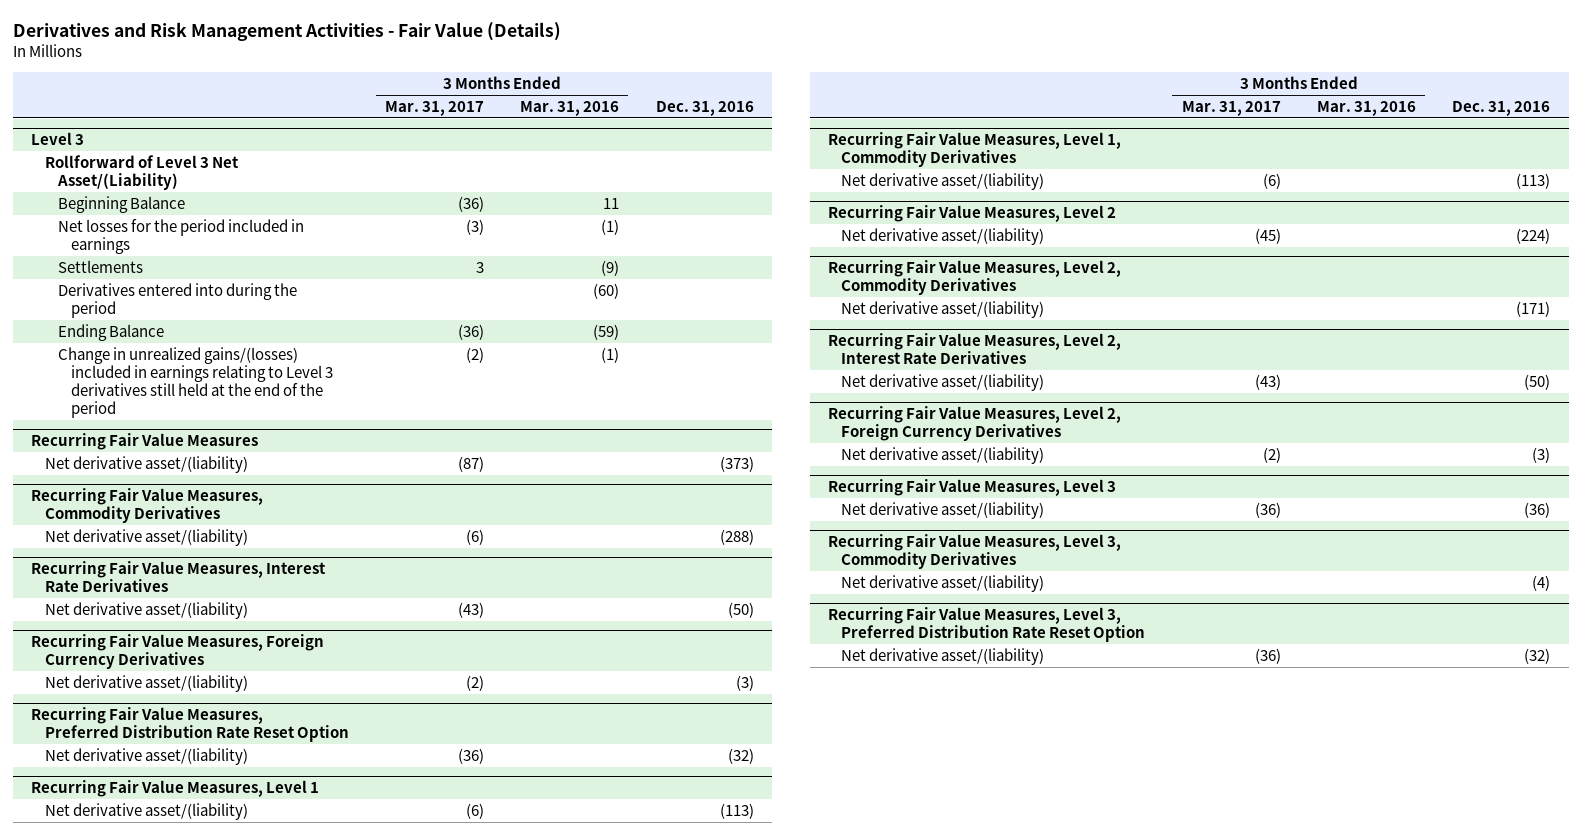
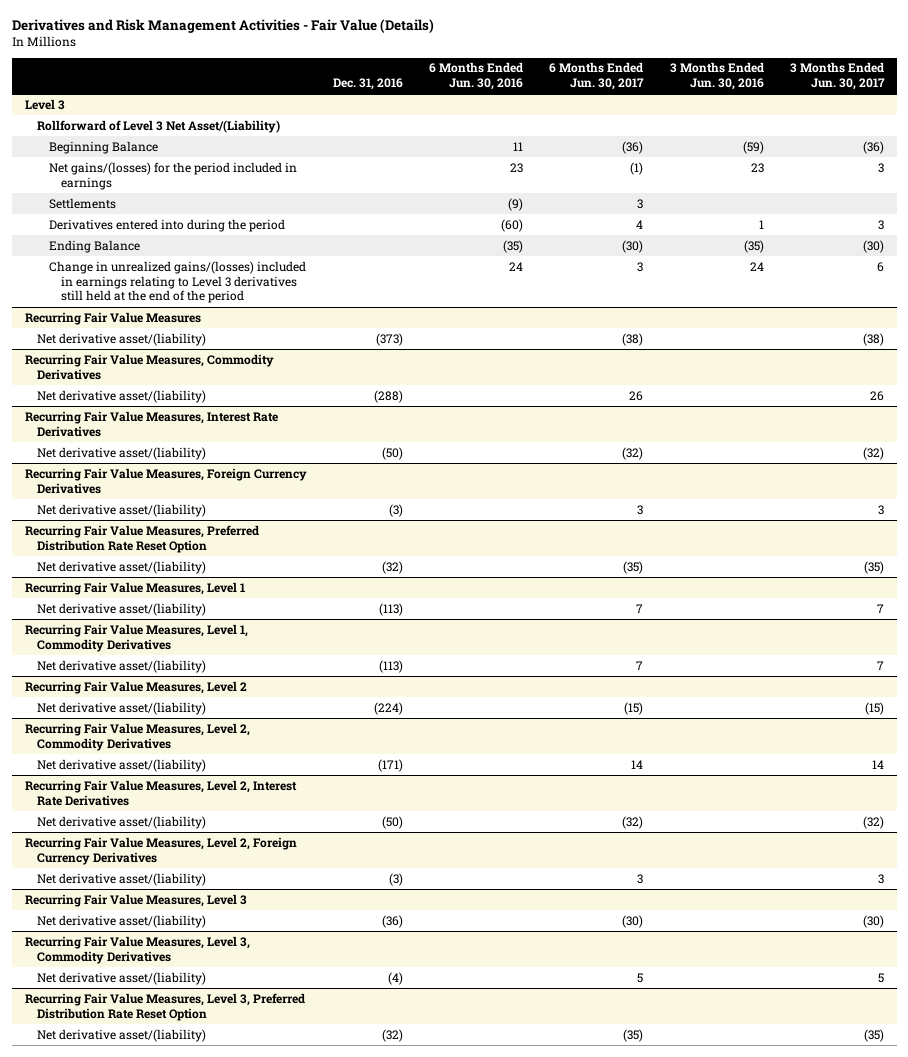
- | 3 Months Ended Mar. 31, 2017 | 3 Months Ended Mar. 31, 2016 | Dec. 31, 2016
+ | Dec. 31, 2016 | 6 Months Ended Jun. 30, 2016 | 6 Months Ended Jun. 30, 2017 | 3 Months Ended Jun. 30, 2016 | 3 Months Ended Jun. 30, 2017
@ Level 3
- Net losses for the period included in earnings | (3) | (1) |
+ Net gains/(losses) for the period included in earnings | | 23 | (1) | 23 | 3

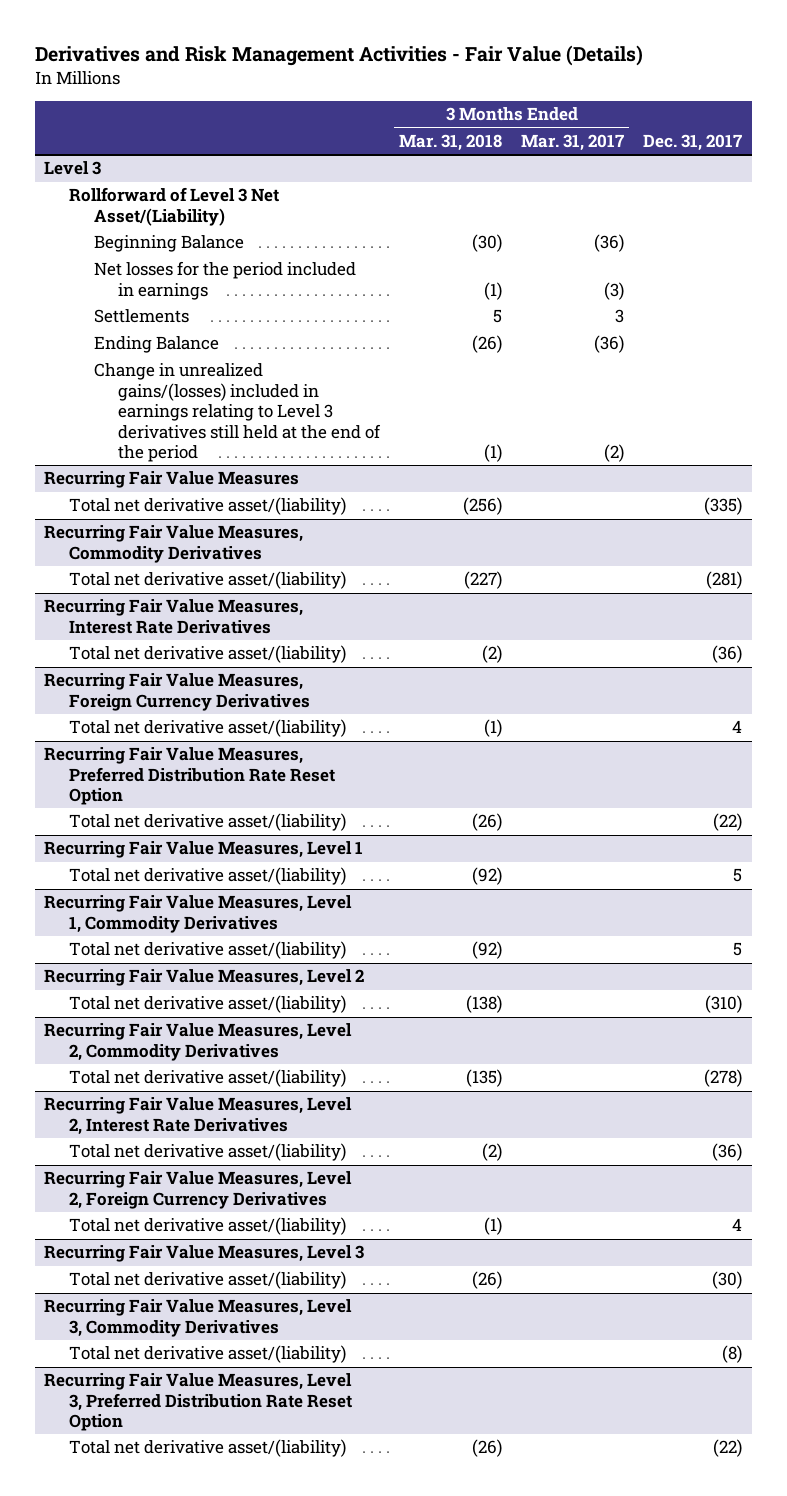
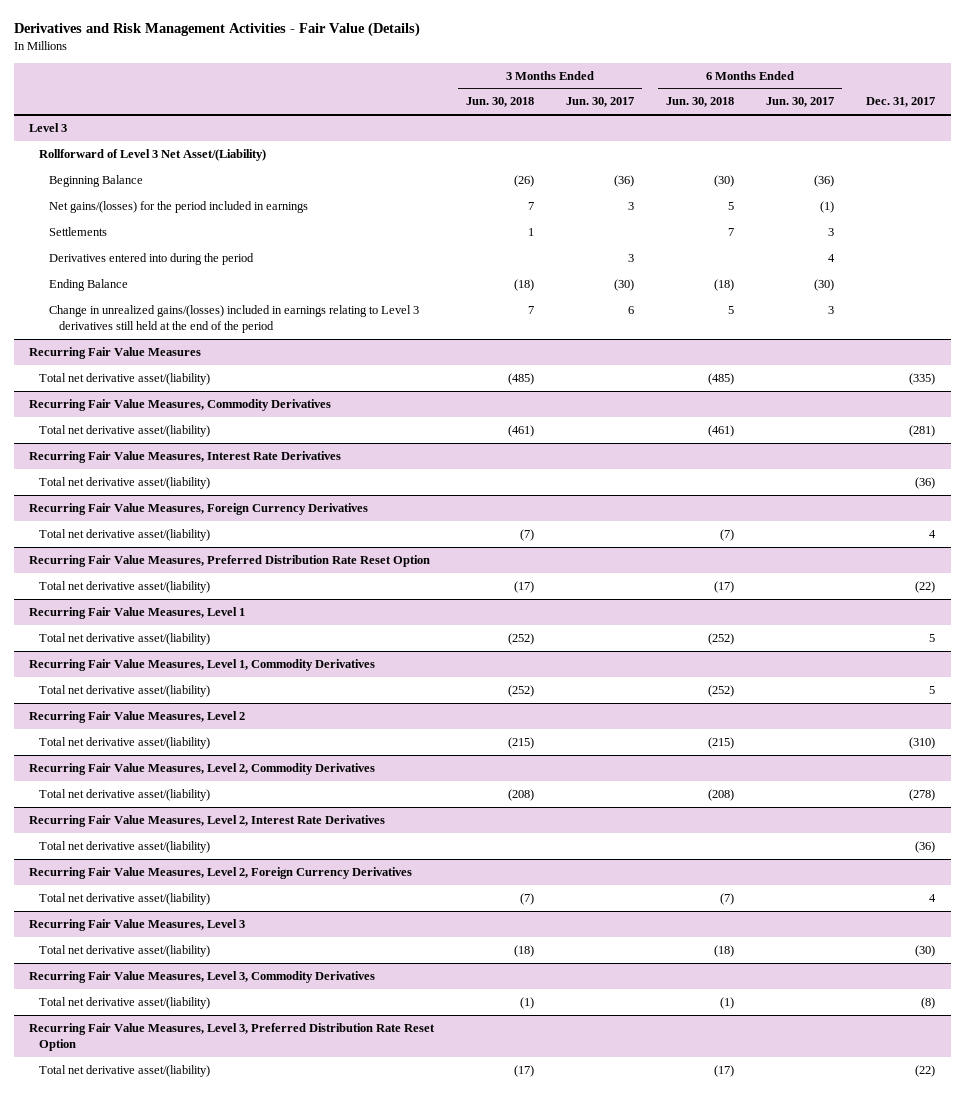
- | 3 Months Ended Mar. 31, 2018 | 3 Months Ended Mar. 31, 2017 | Dec. 31, 2017
+ | 3 Months Ended Jun. 30, 2018 | 3 Months Ended Jun. 30, 2017 | 6 Months Ended Jun. 30, 2018 | 6 Months Ended Jun. 30, 2017 | Dec. 31, 2017
@ Level 3
- Net losses for the period included in earnings | (1) | (3) |
+ Net gains/(losses) for the period included in earnings | 7 | 3 | 5 | (1) |
+ Derivatives entered into during the period | | 3 | | 4 |

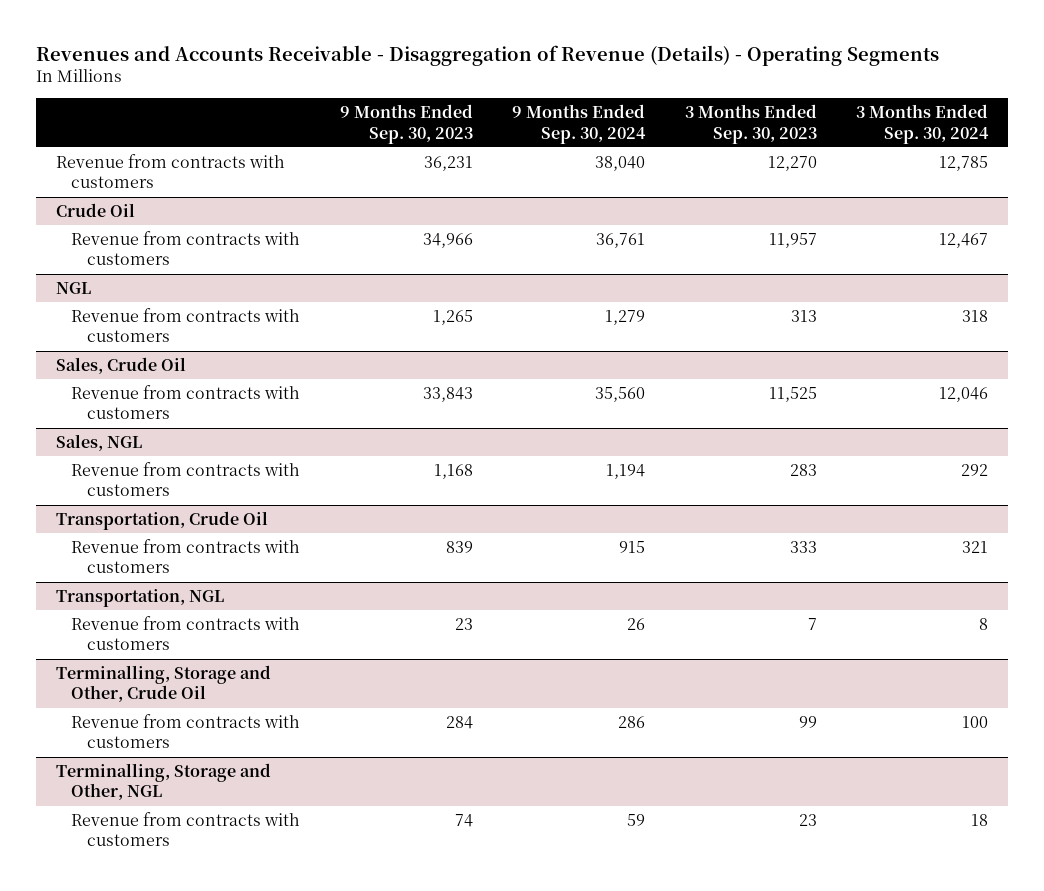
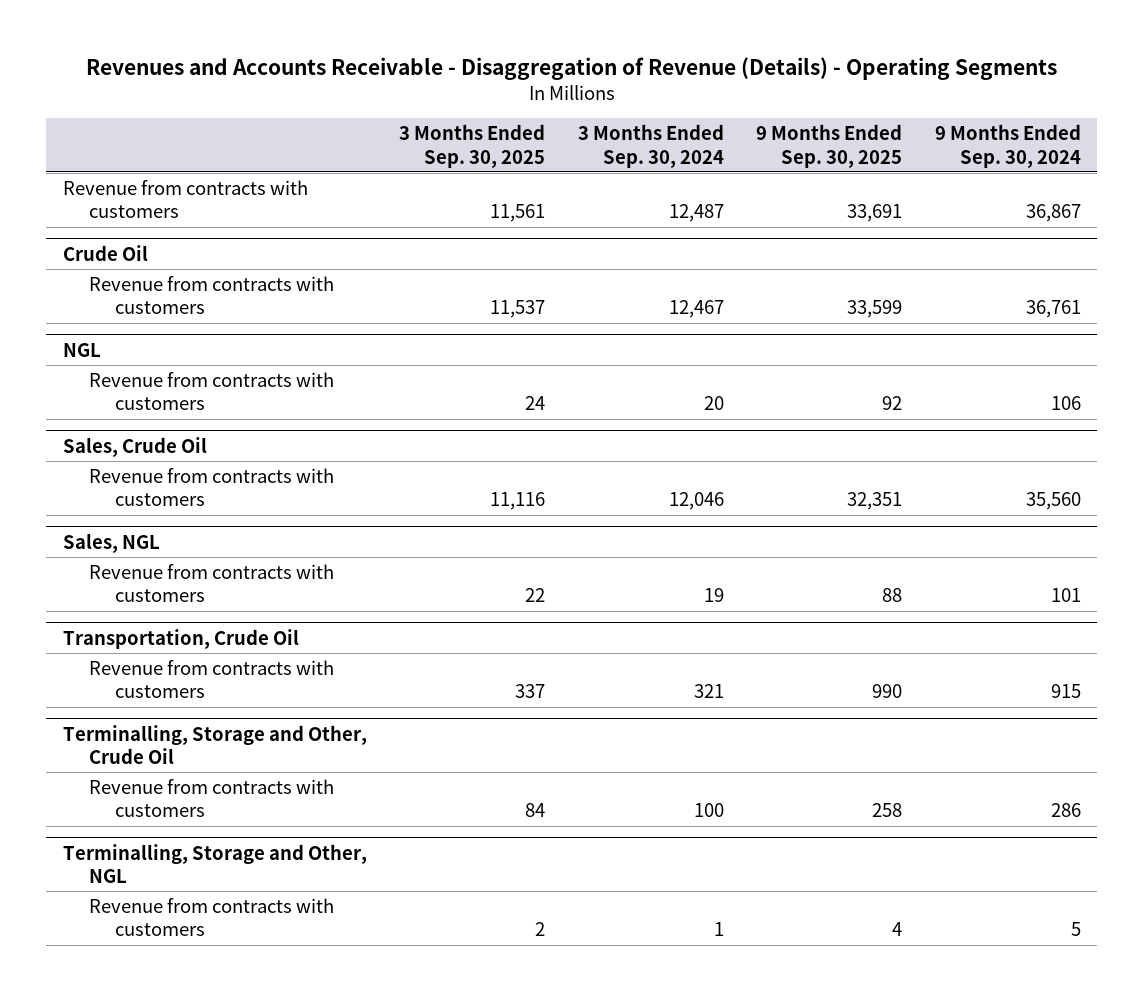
- | 9 Months Ended Sep. 30, 2023 | 9 Months Ended Sep. 30, 2024 | 3 Months Ended Sep. 30, 2023 | 3 Months Ended Sep. 30, 2024
+ | 3 Months Ended Sep. 30, 2025 | 3 Months Ended Sep. 30, 2024 | 9 Months Ended Sep. 30, 2025 | 9 Months Ended Sep. 30, 2024
- Revenue from contracts with customers | 36,231 | 38,040 | 12,270 | 12,785
+ Revenue from contracts with customers | 11,561 | 12,487 | 33,691 | 36,867
@ NGL
- Revenue from contracts with customers | 1,265 | 1,279 | 313 | 318
+ Revenue from contracts with customers | 24 | 20 | 92 | 106
@ Sales, NGL
- Revenue from contracts with customers | 1,168 | 1,194 | 283 | 292
+ Revenue from contracts with customers | 22 | 19 | 88 | 101
- Transportation, NGL
- Revenue from contracts with customers | 23 | 26 | 7 | 8
@ Terminalling, Storage and Other, NGL
- Revenue from contracts with customers | 74 | 59 | 23 | 18
+ Revenue from contracts with customers | 2 | 1 | 4 | 5

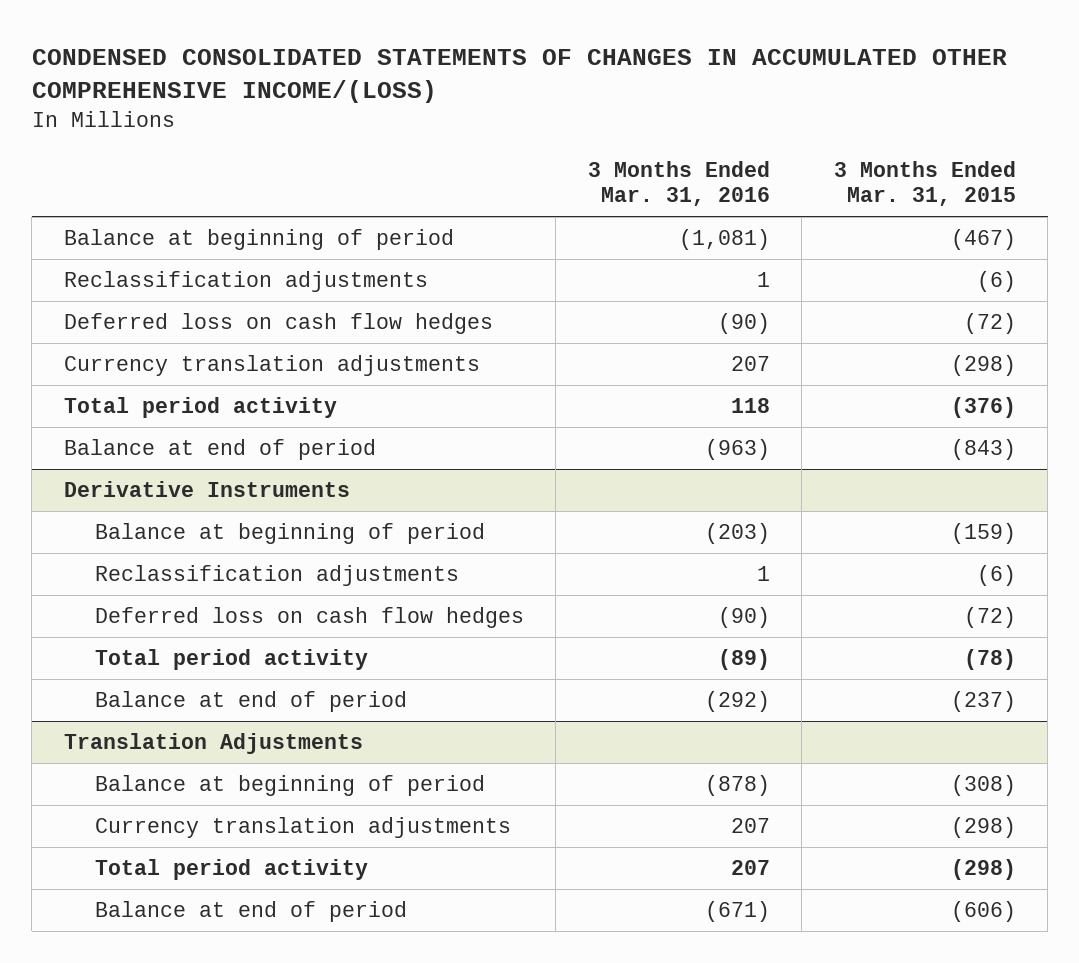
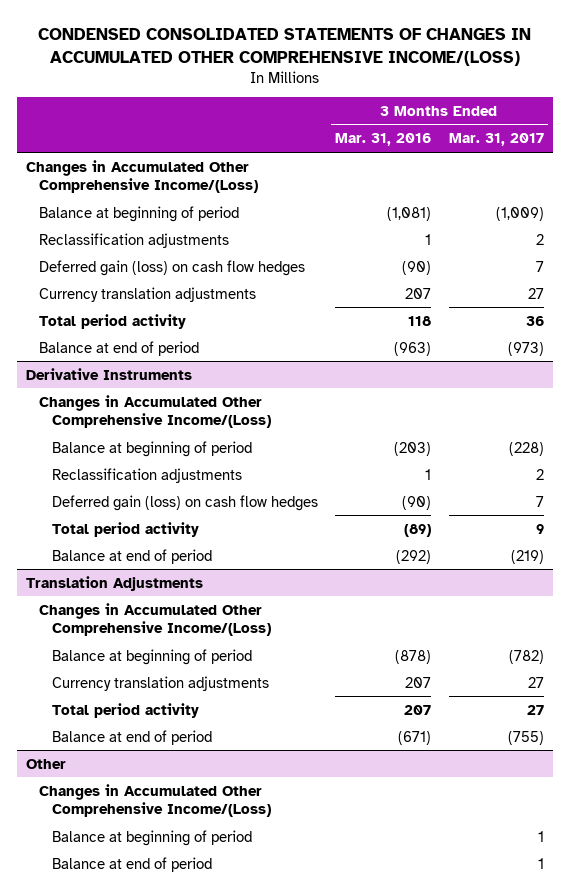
- | 3 Months Ended Mar. 31, 2016 | 3 Months Ended Mar. 31, 2015
+ | 3 Months Ended Mar. 31, 2016 | 3 Months Ended Mar. 31, 2017
+ Changes in Accumulated Other Comprehensive Income/(Loss)
- Deferred loss on cash flow hedges | (90) | (72)
+ Deferred gain (loss) on cash flow hedges | (90) | 7
@ Derivative Instruments
+ Changes in Accumulated Other Comprehensive Income/(Loss)
- Deferred loss on cash flow hedges | (90) | (72)
+ Deferred gain (loss) on cash flow hedges | (90) | 7
@ Translation Adjustments
+ Changes in Accumulated Other Comprehensive Income/(Loss)
+ Other
+ Changes in Accumulated Other Comprehensive Income/(Loss)
+ Balance at beginning of period | | 1
+ Balance at end of period | | 1

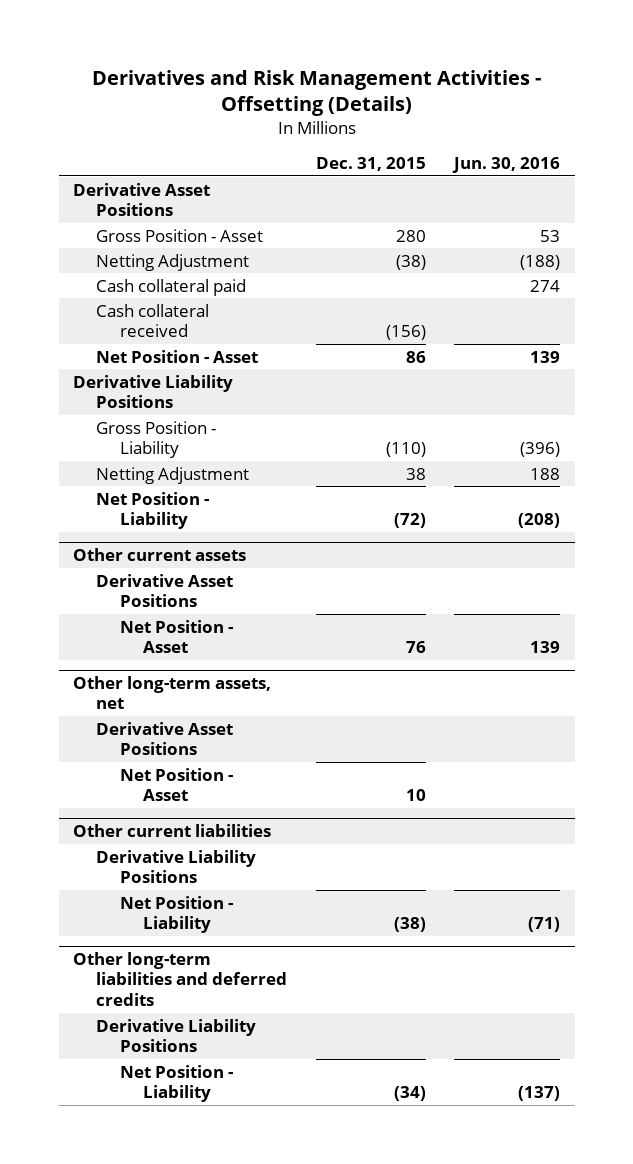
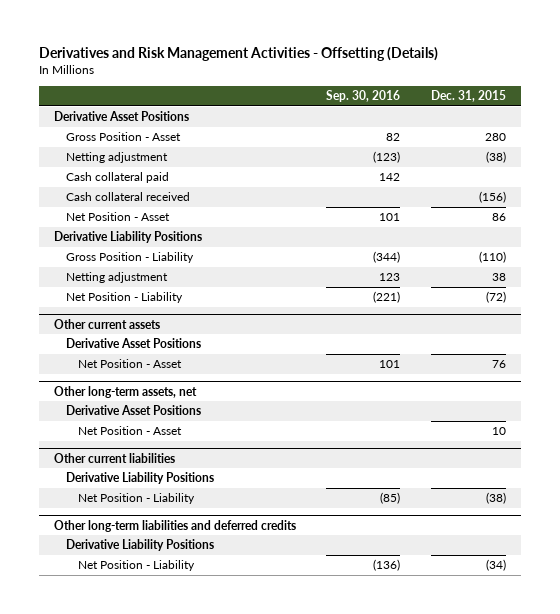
- | Dec. 31, 2015 | Jun. 30, 2016
+ | Sep. 30, 2016 | Dec. 31, 2015
- Netting Adjustment | (38) | (188)
+ Netting adjustment | (123) | (38)
- Netting Adjustment | 38 | 188
+ Netting adjustment | 123 | 38

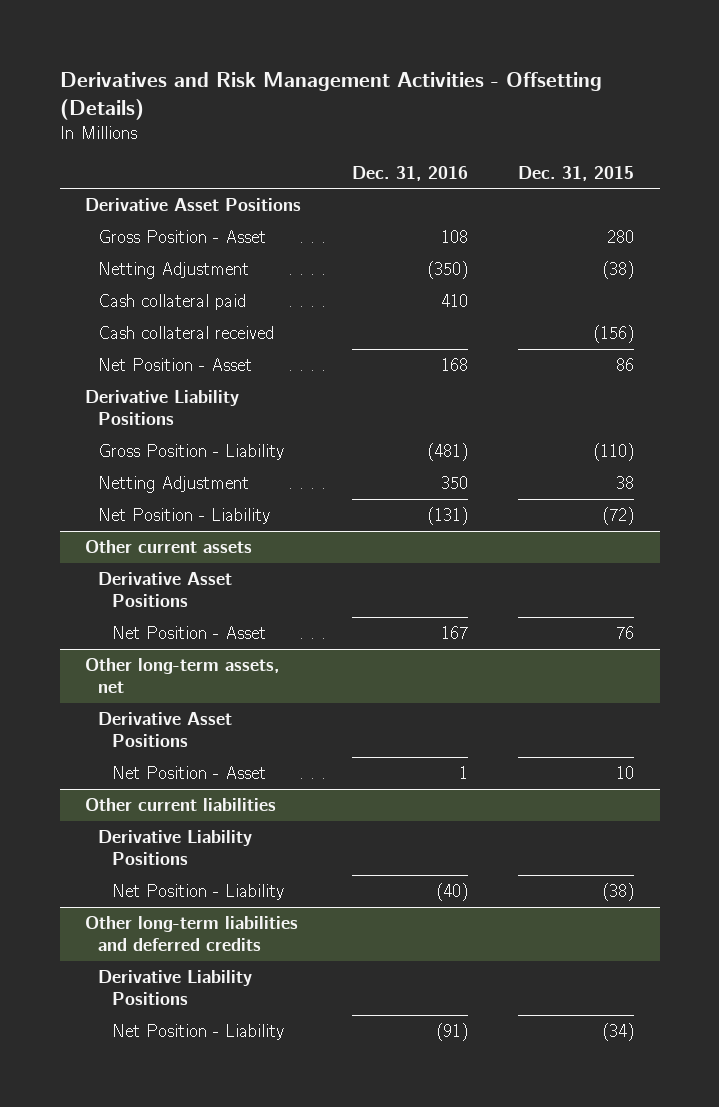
- | Sep. 30, 2016 | Dec. 31, 2015
+ | Dec. 31, 2016 | Dec. 31, 2015
- Netting adjustment | (123) | (38)
+ Netting Adjustment | (350) | (38)
- Netting adjustment | 123 | 38
+ Netting Adjustment | 350 | 38

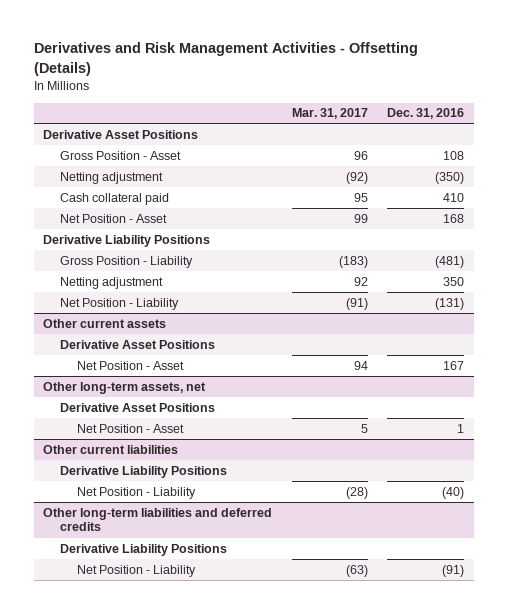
- | Dec. 31, 2016 | Dec. 31, 2015
+ | Mar. 31, 2017 | Dec. 31, 2016
- Netting Adjustment | (350) | (38)
+ Netting adjustment | (92) | (350)
- Cash collateral received | | (156)
- Netting Adjustment | 350 | 38
+ Netting adjustment | 92 | 350

